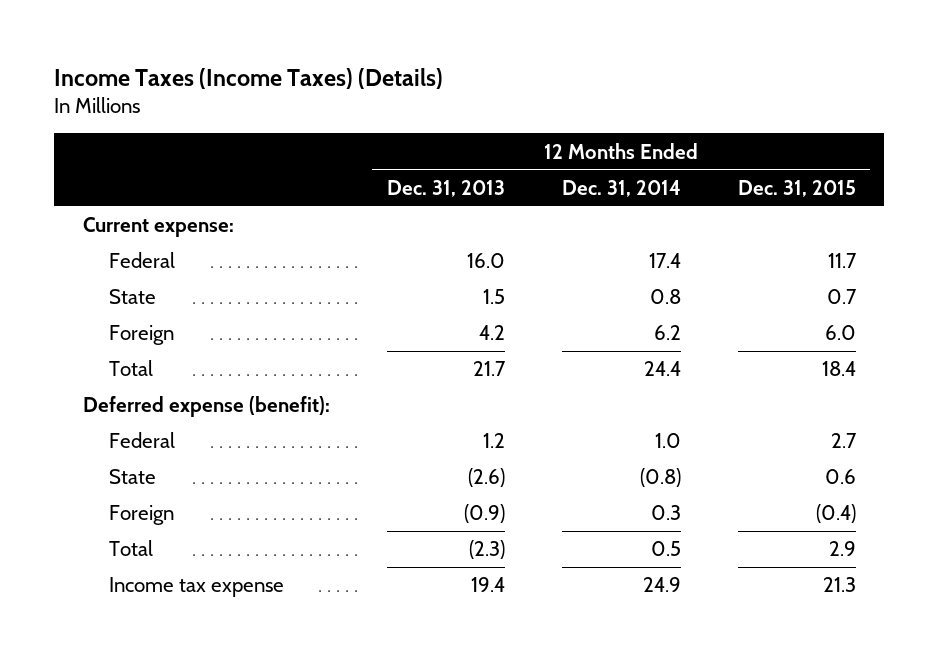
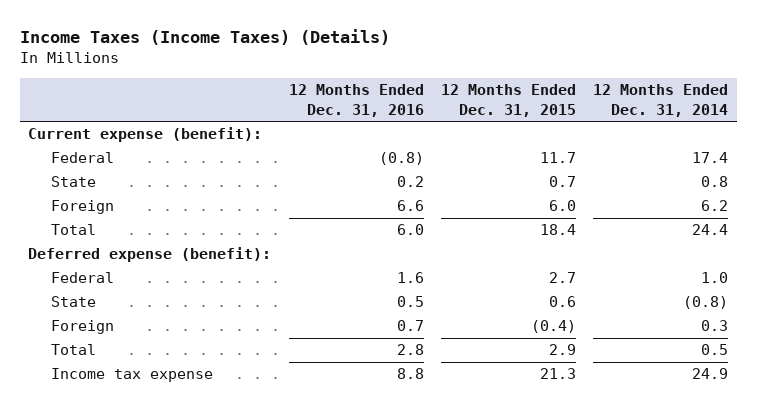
- | 12 Months Ended Dec. 31, 2013 | 12 Months Ended Dec. 31, 2014 | 12 Months Ended Dec. 31, 2015
+ | 12 Months Ended Dec. 31, 2016 | 12 Months Ended Dec. 31, 2015 | 12 Months Ended Dec. 31, 2014
- Current expense:
+ Current expense (benefit):

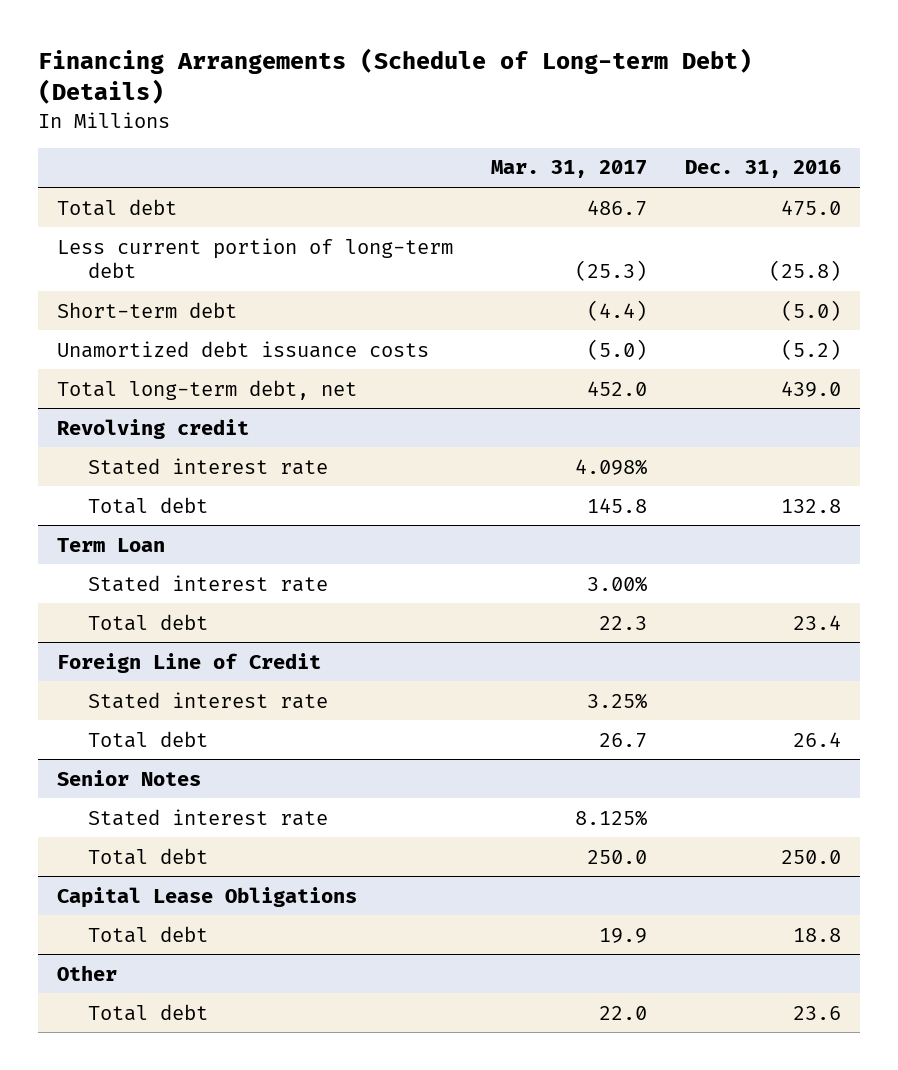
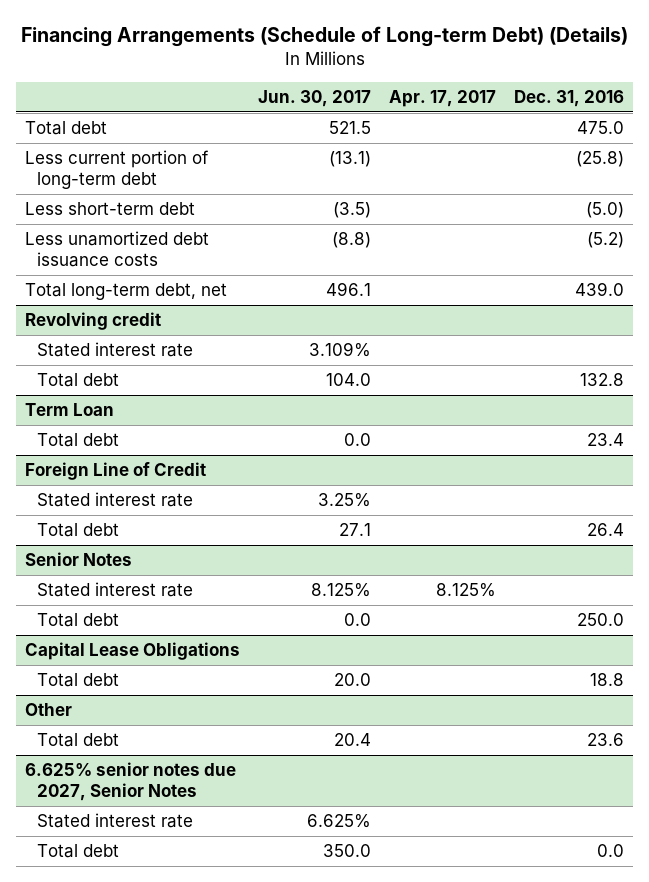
- | Mar. 31, 2017 | Dec. 31, 2016
+ | Jun. 30, 2017 | Apr. 17, 2017 | Dec. 31, 2016
- Short-term debt | (4.4) | (5.0)
- Unamortized debt issuance costs | (5.0) | (5.2)
+ Less short-term debt | (3.5) | | (5.0)
+ Less unamortized debt issuance costs | (8.8) | | (5.2)
@ Term Loan
- Stated interest rate | 3.00% |
+ 6.625% senior notes due 2027, Senior Notes
+ Stated interest rate | 6.625% | |
+ Total debt | 350.0 | | 0.0

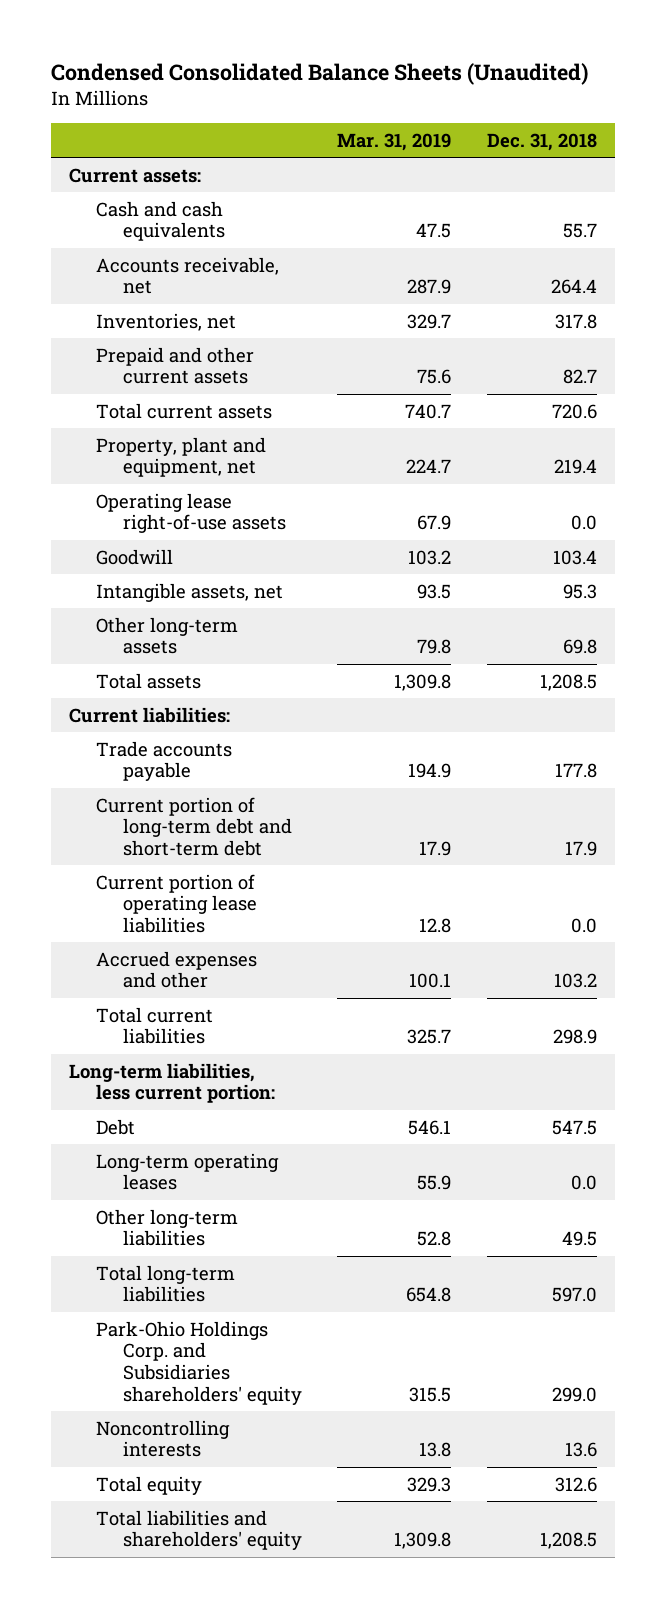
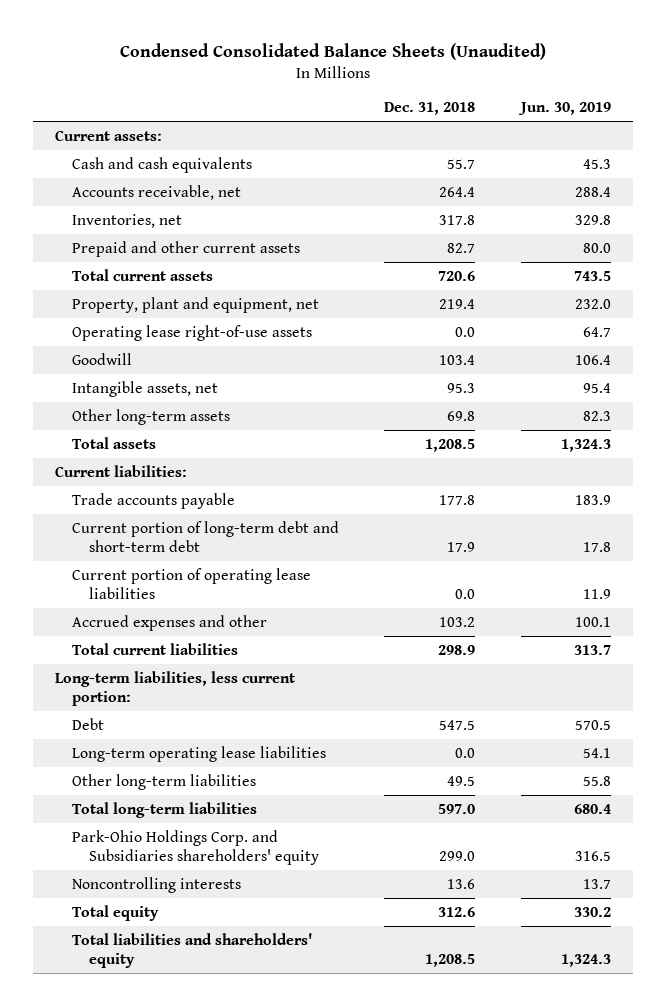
- | Mar. 31, 2019 | Dec. 31, 2018
+ | Dec. 31, 2018 | Jun. 30, 2019
- Long-term operating leases | 55.9 | 0.0
+ Long-term operating lease liabilities | 0.0 | 54.1

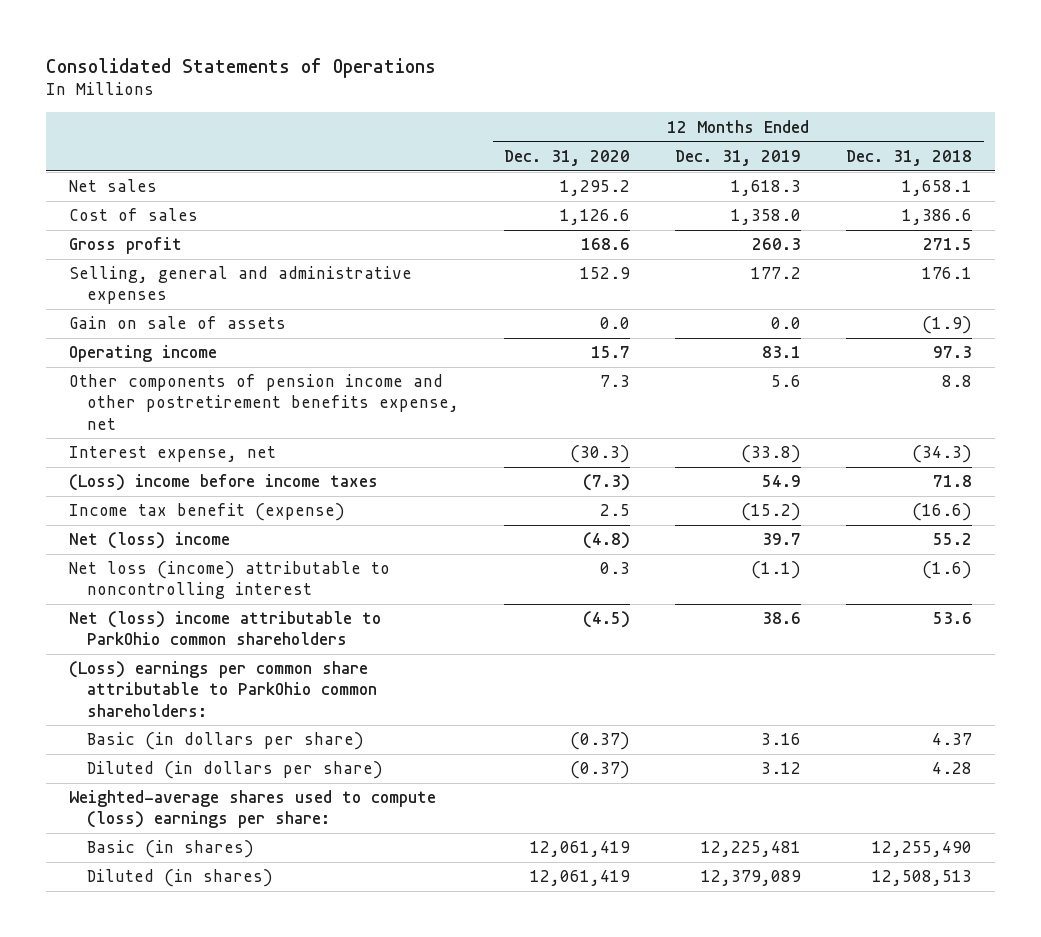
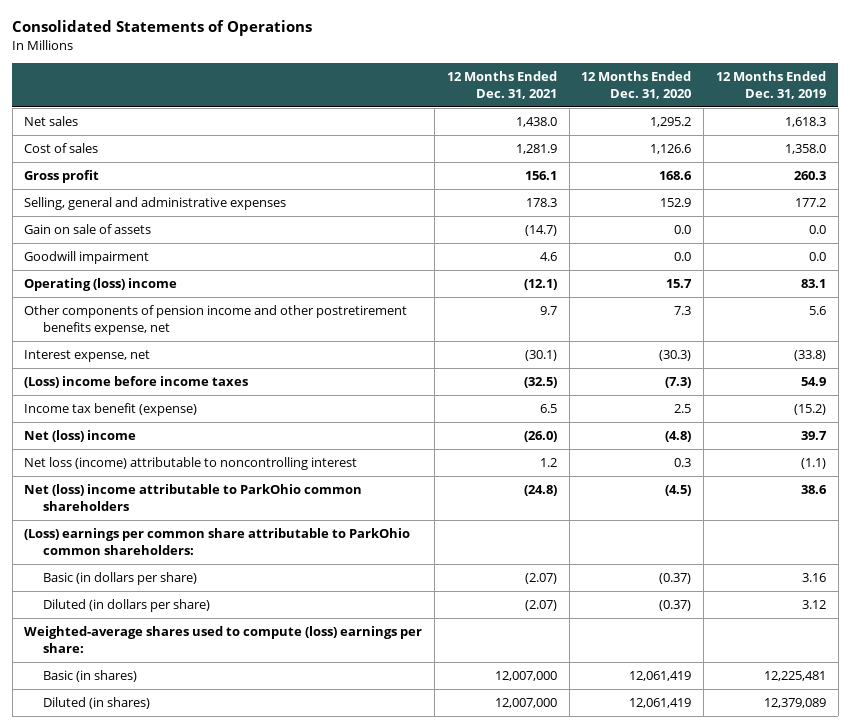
- | 12 Months Ended Dec. 31, 2020 | 12 Months Ended Dec. 31, 2019 | 12 Months Ended Dec. 31, 2018
+ | 12 Months Ended Dec. 31, 2021 | 12 Months Ended Dec. 31, 2020 | 12 Months Ended Dec. 31, 2019
- Operating income | 15.7 | 83.1 | 97.3
+ Goodwill impairment | 4.6 | 0.0 | 0.0
+ Operating (loss) income | (12.1) | 15.7 | 83.1

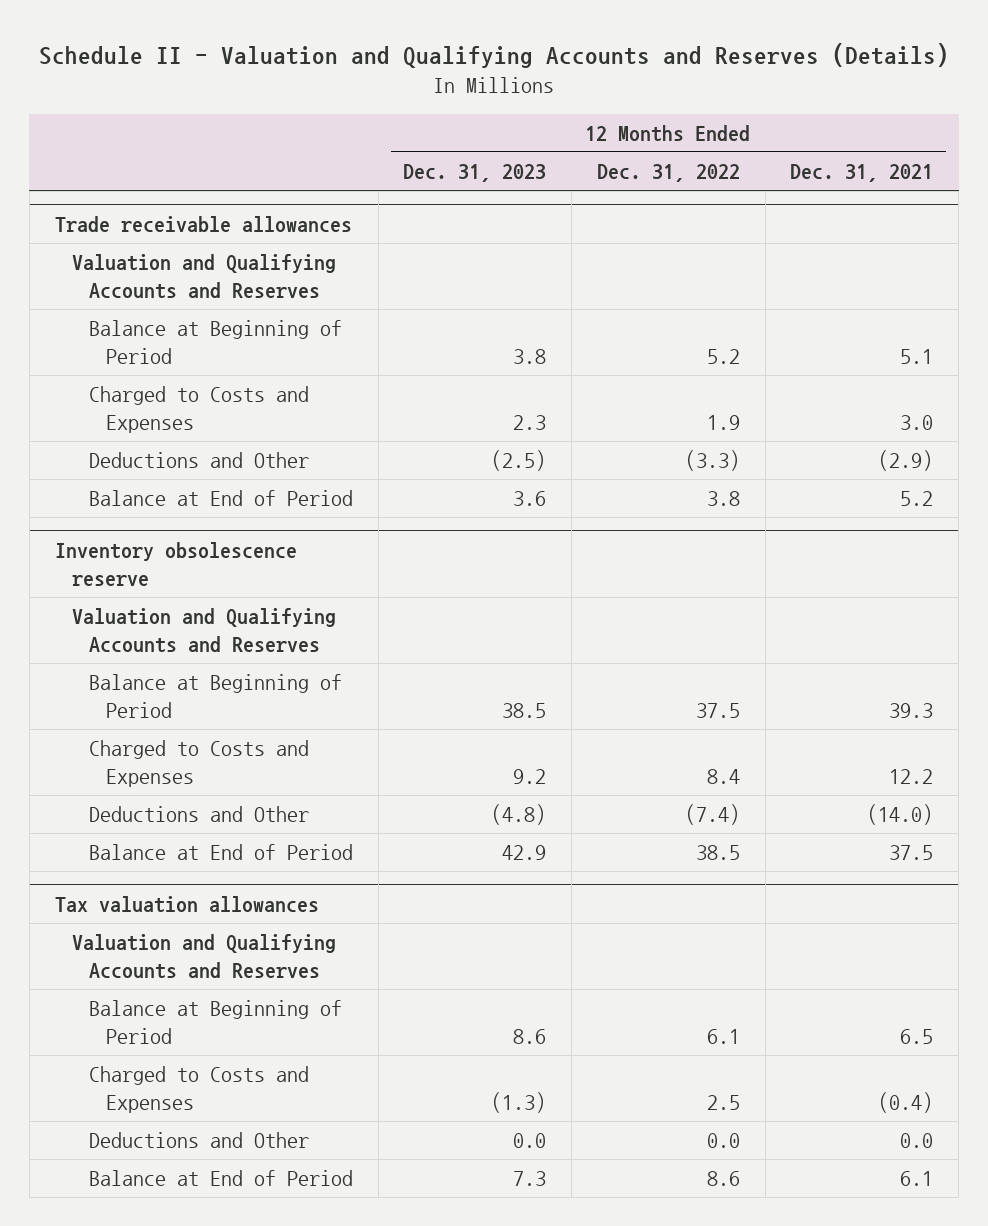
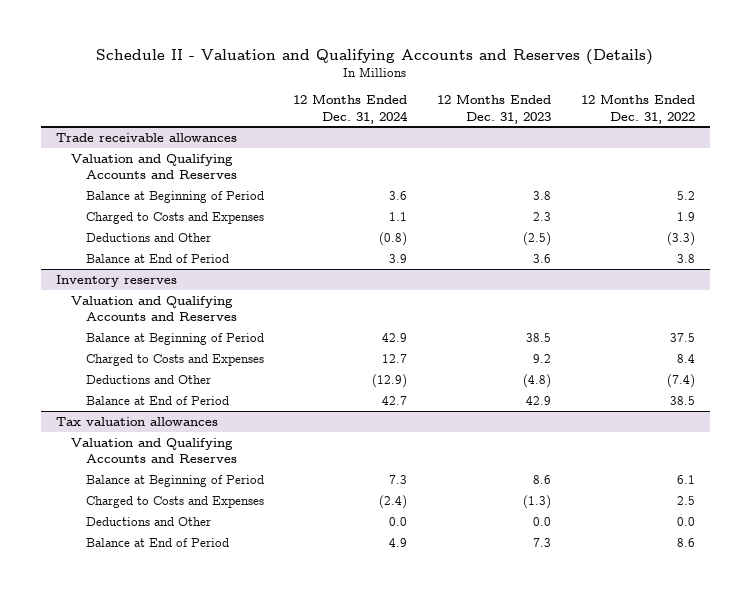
- | 12 Months Ended Dec. 31, 2023 | 12 Months Ended Dec. 31, 2022 | 12 Months Ended Dec. 31, 2021
+ | 12 Months Ended Dec. 31, 2024 | 12 Months Ended Dec. 31, 2023 | 12 Months Ended Dec. 31, 2022
- Inventory obsolescence reserve
+ Inventory reserves

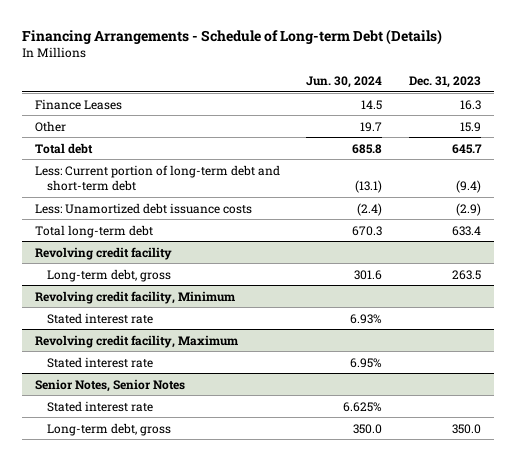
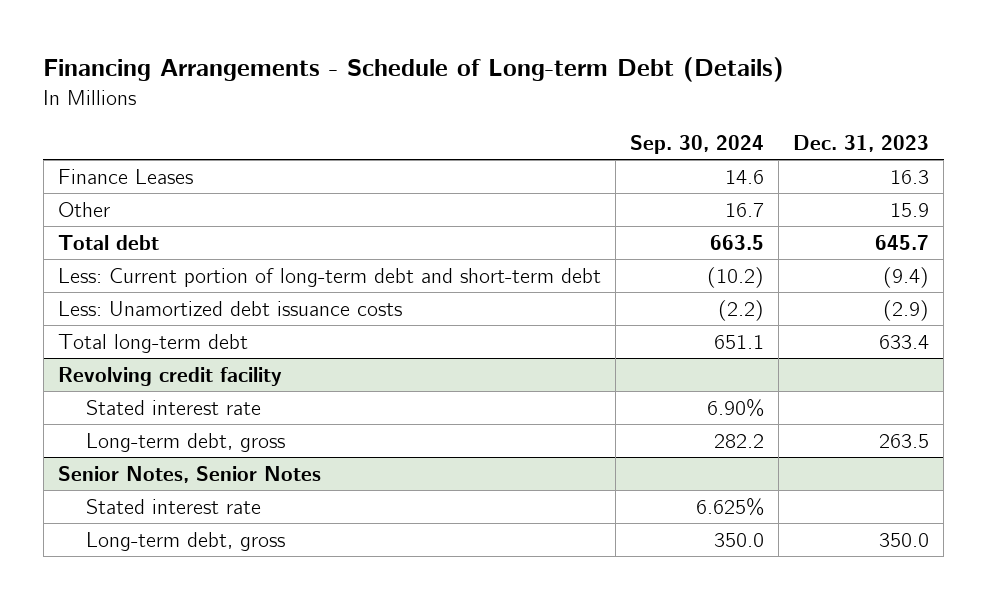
- | Jun. 30, 2024 | Dec. 31, 2023
+ | Sep. 30, 2024 | Dec. 31, 2023
- Revolving credit facility, Minimum
- Revolving credit facility, Maximum
- Stated interest rate | 6.95% |
@ Revolving credit facility
moved down: Long-term debt, gross | 282.2 | 263.5

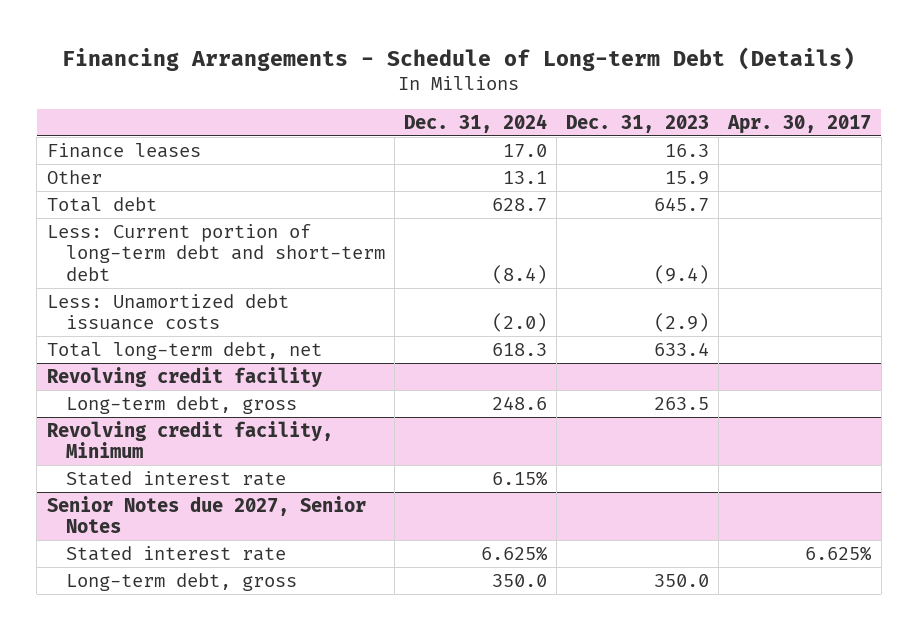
- | Sep. 30, 2024 | Dec. 31, 2023
+ | Dec. 31, 2024 | Dec. 31, 2023 | Apr. 30, 2017
- Finance Leases | 14.6 | 16.3
+ Finance leases | 17.0 | 16.3 |
- Total long-term debt | 651.1 | 633.4
+ Total long-term debt, net | 618.3 | 633.4 |
@ Revolving credit facility
- Stated interest rate | 6.90% |
- Senior Notes, Senior Notes
+ Revolving credit facility, Minimum
+ Senior Notes due 2027, Senior Notes
+ Stated interest rate | 6.625% | | 6.625%

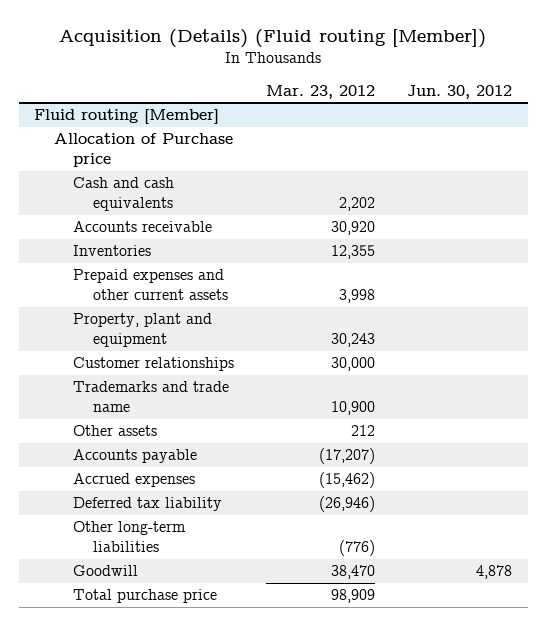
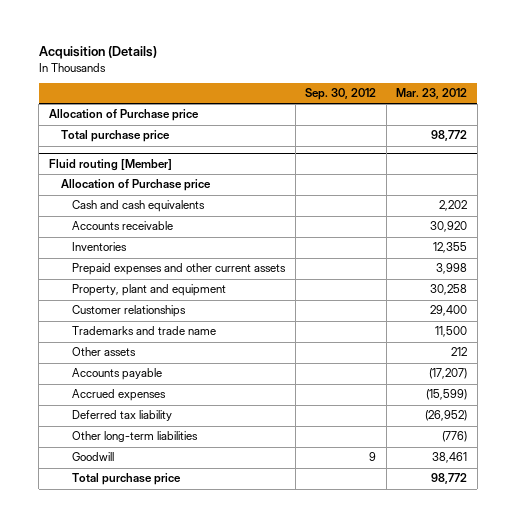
- Acquisition (Details) (Fluid routing [Member])
+ Acquisition (Details)
- | Mar. 23, 2012 | Jun. 30, 2012
+ | Sep. 30, 2012 | Mar. 23, 2012
+ Allocation of Purchase price
+ Total purchase price | | 98,772
@ Fluid routing [Member]
- Property, plant and equipment | 30,243 |
- Customer relationships | 30,000 |
- Trademarks and trade name | 10,900 |
+ Property, plant and equipment | | 30,258
+ Customer relationships | | 29,400
+ Trademarks and trade name | | 11,500
- Accrued expenses | (15,462) |
- Deferred tax liability | (26,946) |
+ Accrued expenses | | (15,599)
+ Deferred tax liability | | (26,952)
- Goodwill | 38,470 | 4,878
- Total purchase price | 98,909 |
+ Goodwill | 9 | 38,461
+ Total purchase price | | 98,772

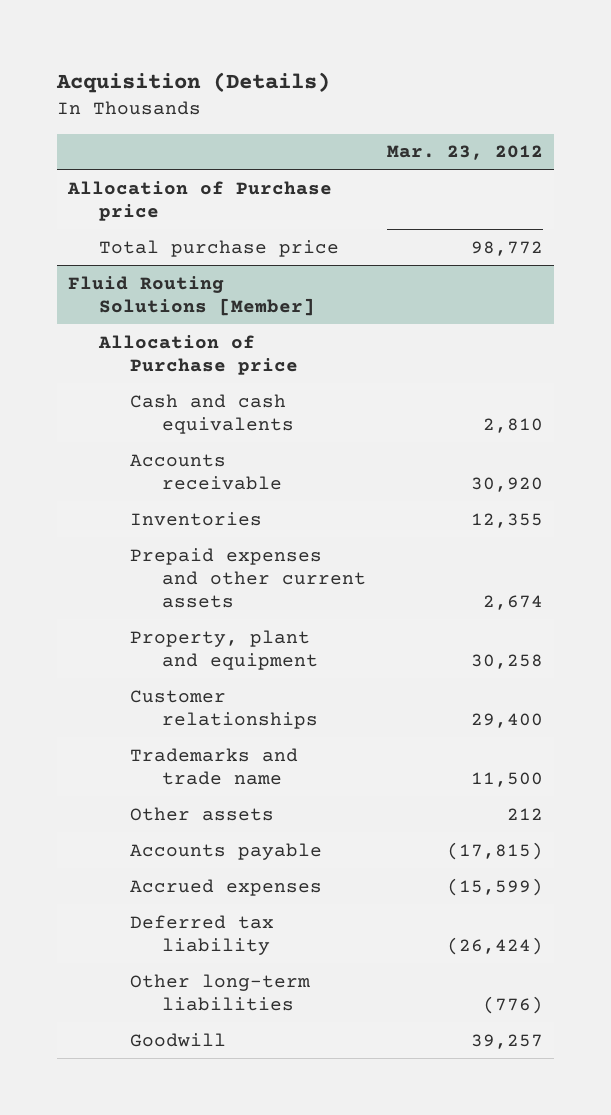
- | Sep. 30, 2012 | Mar. 23, 2012
+ | Mar. 23, 2012
- Fluid routing [Member]
+ Fluid Routing Solutions [Member]
- Cash and cash equivalents | | 2,202
+ Cash and cash equivalents | 2,810
- Prepaid expenses and other current assets | | 3,998
+ Prepaid expenses and other current assets | 2,674
- Accounts payable | | (17,207)
+ Accounts payable | (17,815)
- Deferred tax liability | | (26,952)
+ Deferred tax liability | (26,424)
- Goodwill | 9 | 38,461
- Total purchase price | | 98,772
+ Goodwill | 39,257

